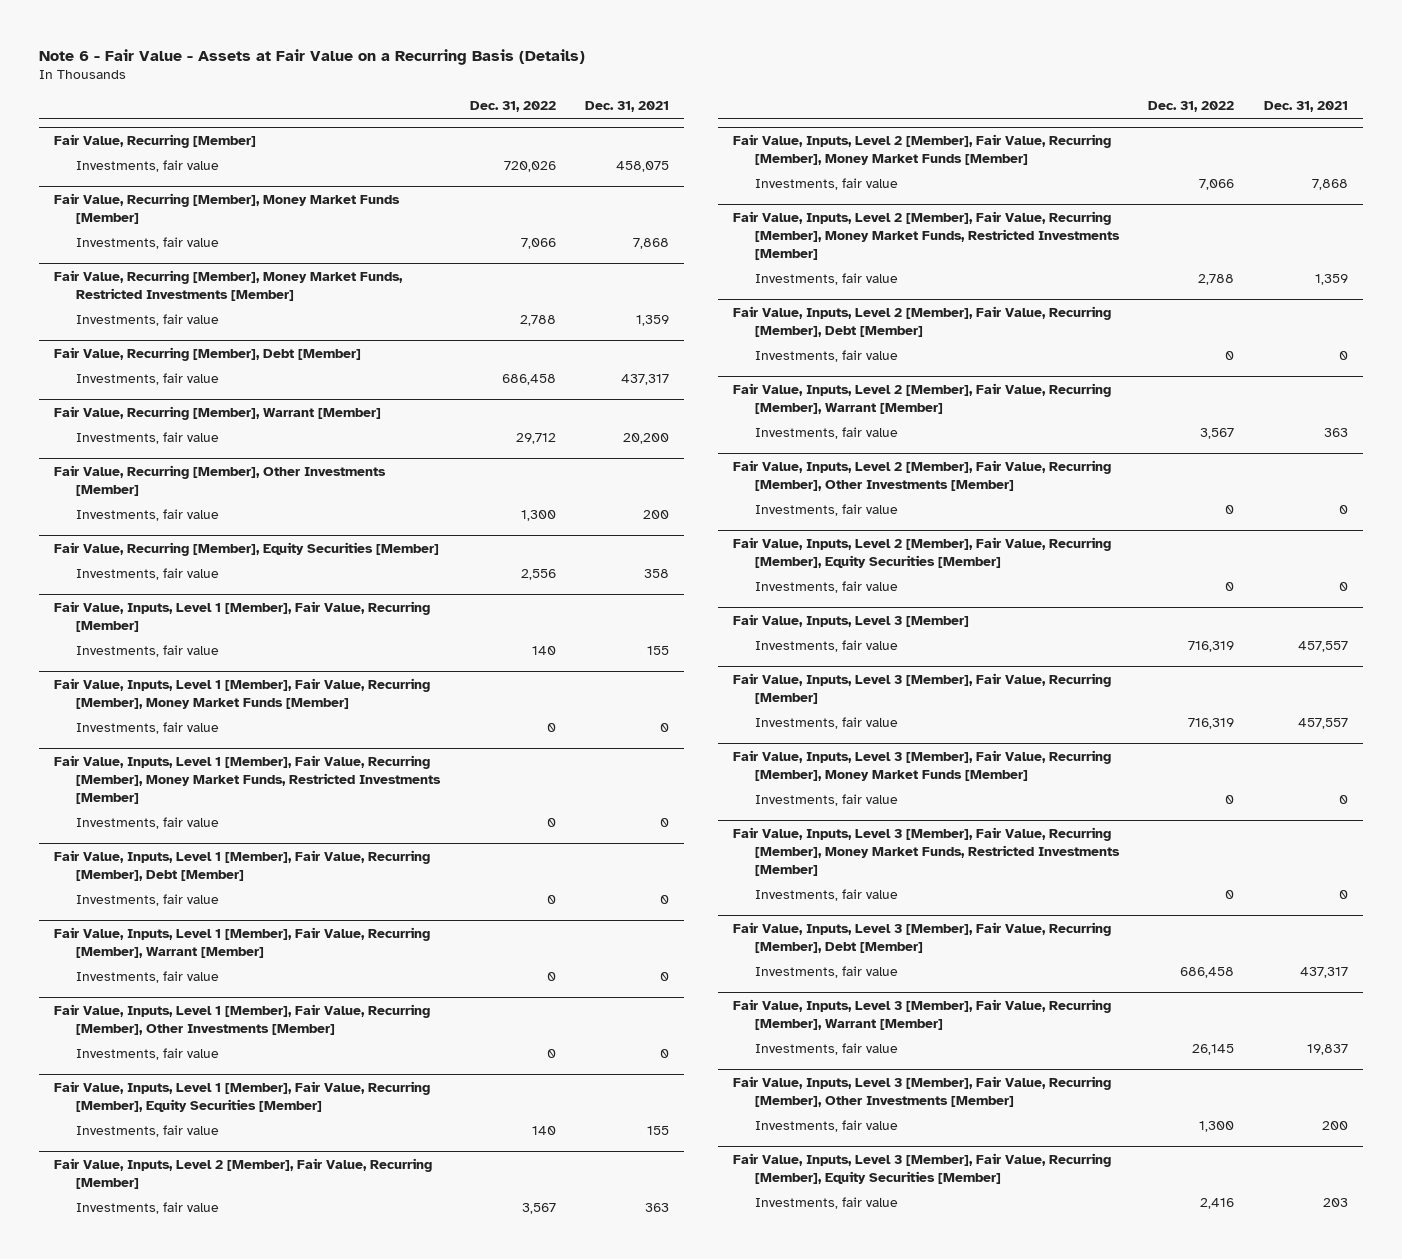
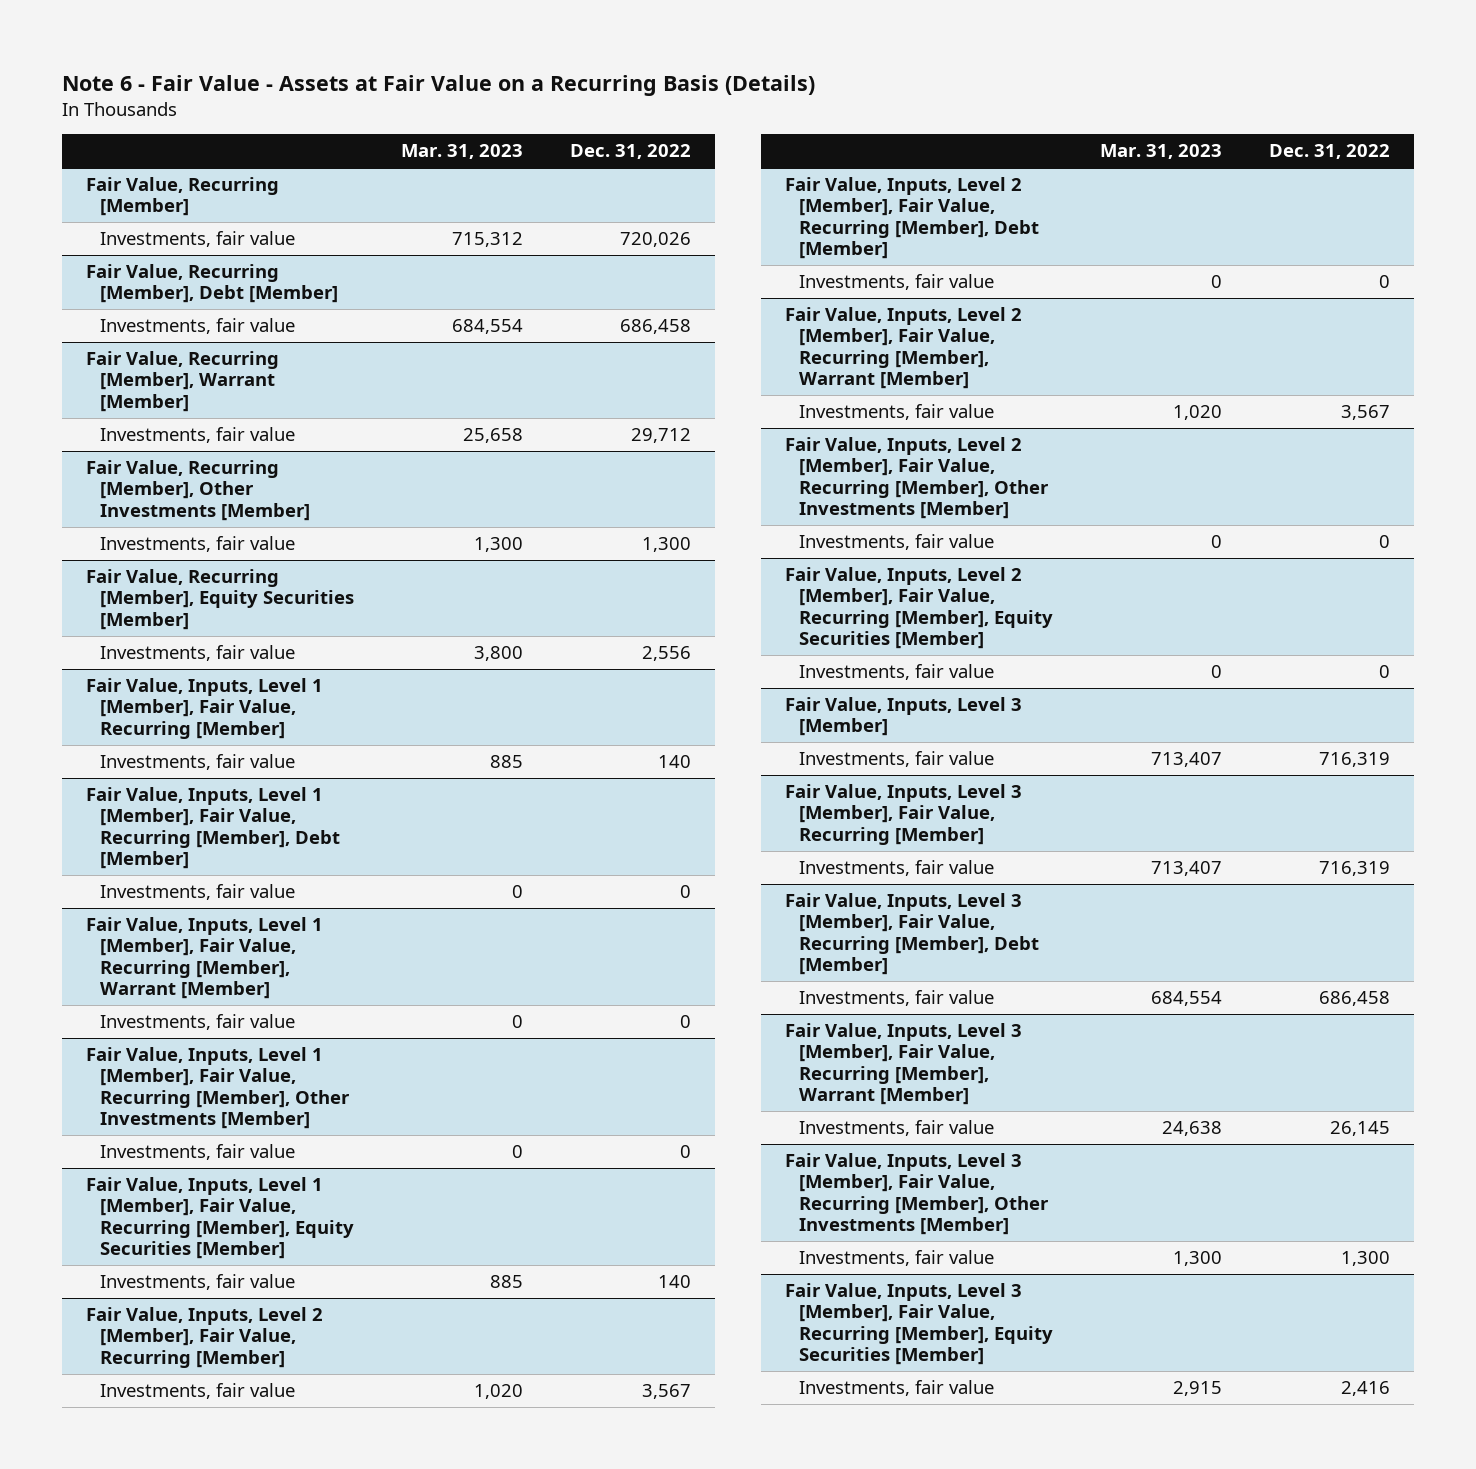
- | Dec. 31, 2022 | Dec. 31, 2021
+ | Mar. 31, 2023 | Dec. 31, 2022
- Fair Value, Recurring [Member], Money Market Funds [Member]
- Investments, fair value | 7,066 | 7,868
- Fair Value, Recurring [Member], Money Market Funds, Restricted Investments [Member]
- Investments, fair value | 2,788 | 1,359
- Fair Value, Inputs, Level 1 [Member], Fair Value, Recurring [Member], Money Market Funds [Member]
- Investments, fair value | 0 | 0
- Fair Value, Inputs, Level 1 [Member], Fair Value, Recurring [Member], Money Market Funds, Restricted Investments [Member]
- Investments, fair value | 0 | 0
- Fair Value, Inputs, Level 2 [Member], Fair Value, Recurring [Member], Money Market Funds [Member]
- Investments, fair value | 7,066 | 7,868
- Fair Value, Inputs, Level 2 [Member], Fair Value, Recurring [Member], Money Market Funds, Restricted Investments [Member]
- Investments, fair value | 2,788 | 1,359
- Fair Value, Inputs, Level 3 [Member], Fair Value, Recurring [Member], Money Market Funds [Member]
- Investments, fair value | 0 | 0
- Fair Value, Inputs, Level 3 [Member], Fair Value, Recurring [Member], Money Market Funds, Restricted Investments [Member]
- Investments, fair value | 0 | 0

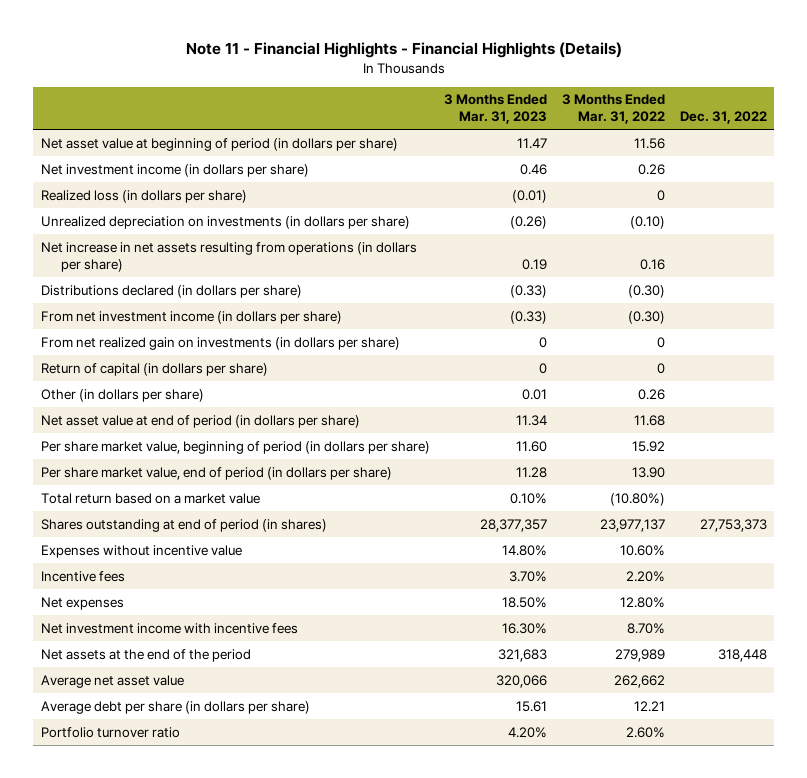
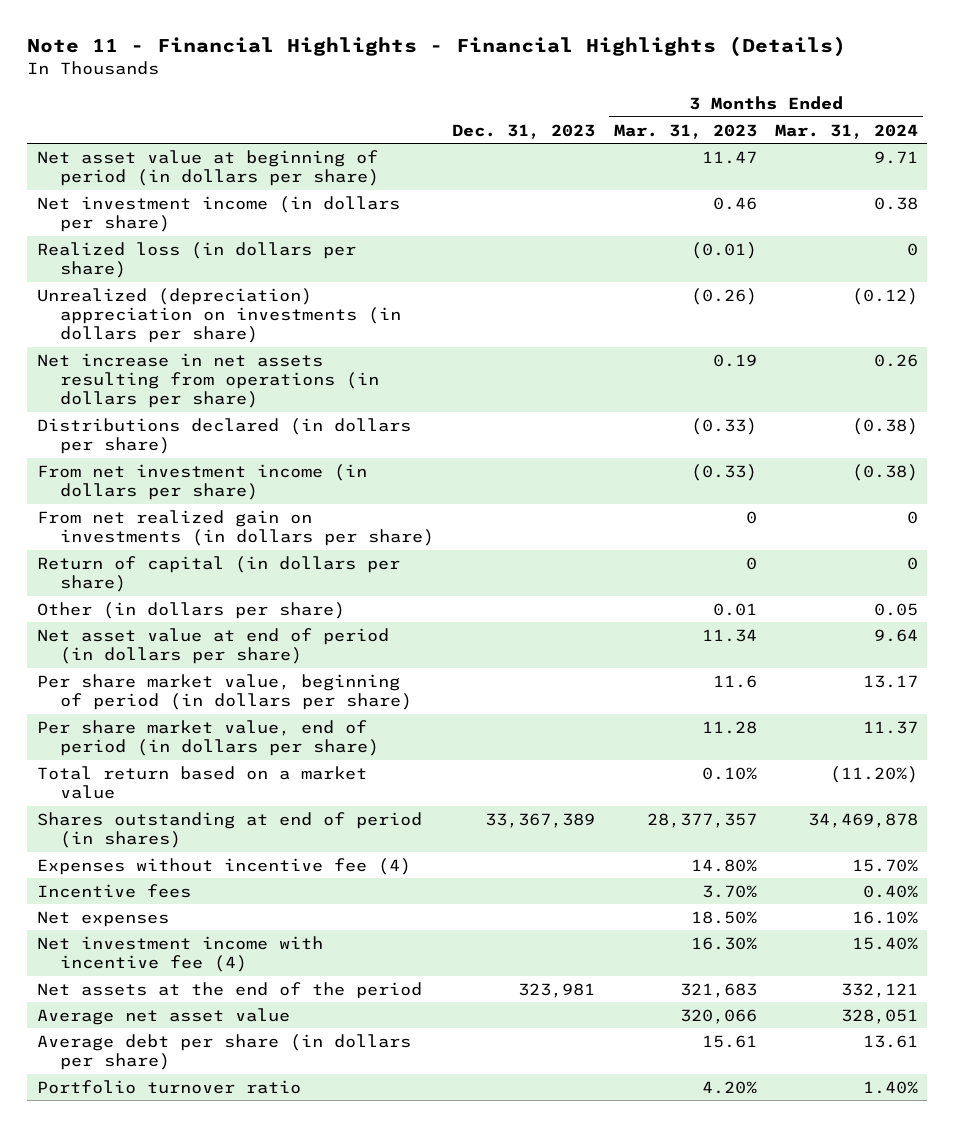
- | 3 Months Ended Mar. 31, 2023 | 3 Months Ended Mar. 31, 2022 | Dec. 31, 2022
+ | Dec. 31, 2023 | 3 Months Ended Mar. 31, 2023 | 3 Months Ended Mar. 31, 2024
- Unrealized depreciation on investments (in dollars per share) | (0.26) | (0.10) |
+ Unrealized (depreciation) appreciation on investments (in dollars per share) | | (0.26) | (0.12)
- Per share market value, beginning of period (in dollars per share) | 11.60 | 15.92 |
+ Per share market value, beginning of period (in dollars per share) | | 11.6 | 13.17
- Expenses without incentive value | 14.80% | 10.60% |
+ Expenses without incentive fee (4) | | 14.80% | 15.70%
- Net investment income with incentive fees | 16.30% | 8.70% |
+ Net investment income with incentive fee (4) | | 16.30% | 15.40%

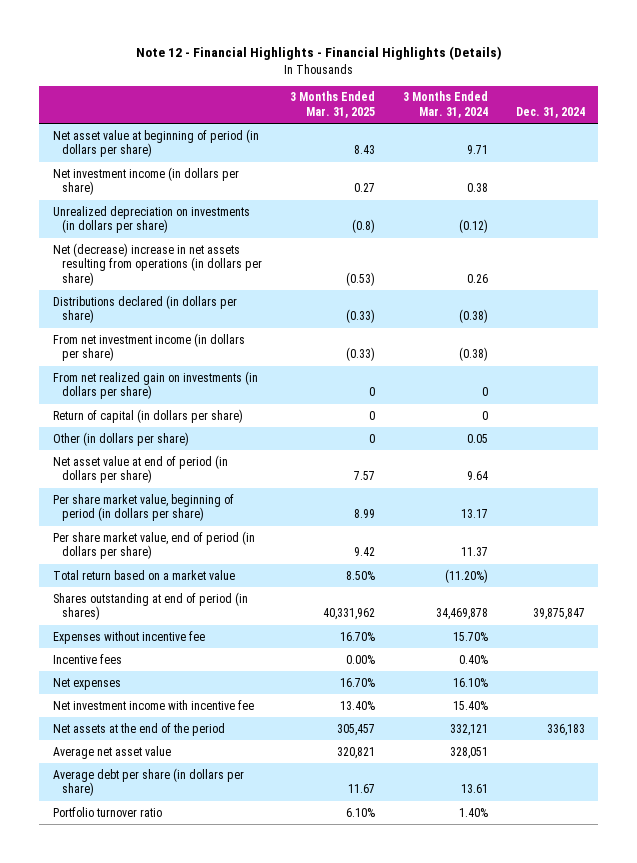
- Note 11 - Financial Highlights - Financial Highlights (Details)
+ Note 12 - Financial Highlights - Financial Highlights (Details)
- | Dec. 31, 2023 | 3 Months Ended Mar. 31, 2023 | 3 Months Ended Mar. 31, 2024
+ | 3 Months Ended Mar. 31, 2025 | 3 Months Ended Mar. 31, 2024 | Dec. 31, 2024
- Realized loss (in dollars per share) | | (0.01) | 0
- Unrealized (depreciation) appreciation on investments (in dollars per share) | | (0.26) | (0.12)
- Net increase in net assets resulting from operations (in dollars per share) | | 0.19 | 0.26
+ Unrealized depreciation on investments (in dollars per share) | (0.8) | (0.12) |
+ Net (decrease) increase in net assets resulting from operations (in dollars per share) | (0.53) | 0.26 |
- Expenses without incentive fee (4) | | 14.80% | 15.70%
+ Expenses without incentive fee | 16.70% | 15.70% |
- Net investment income with incentive fee (4) | | 16.30% | 15.40%
+ Net investment income with incentive fee | 13.40% | 15.40% |

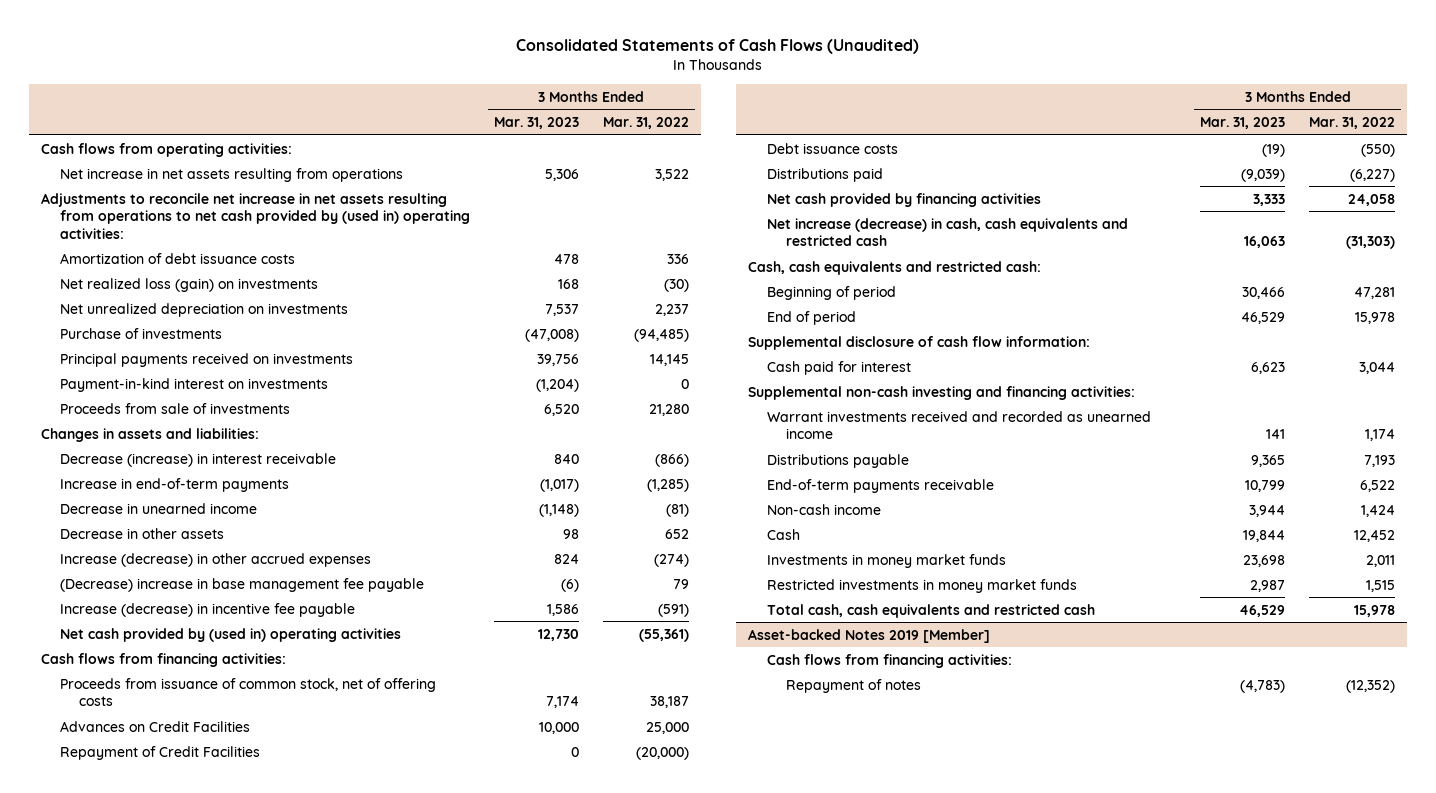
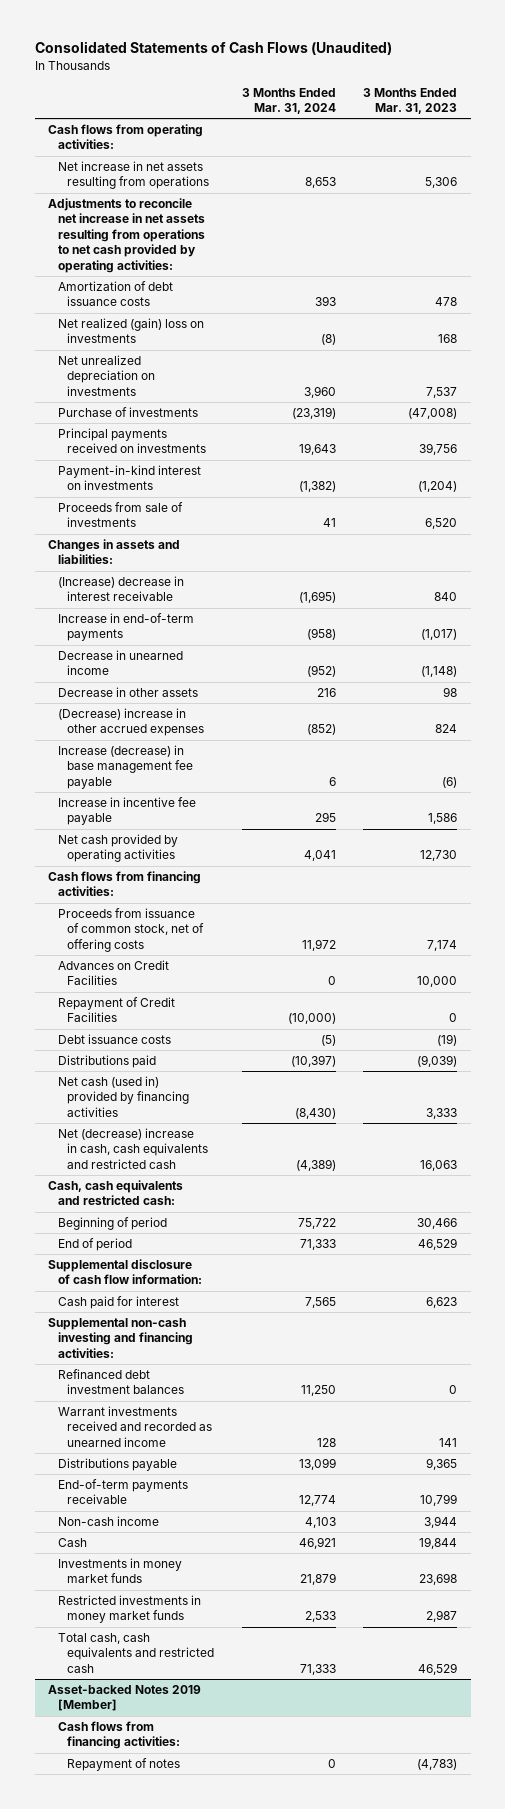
- | 3 Months Ended Mar. 31, 2023 | 3 Months Ended Mar. 31, 2022
+ | 3 Months Ended Mar. 31, 2024 | 3 Months Ended Mar. 31, 2023
- Adjustments to reconcile net increase in net assets resulting from operations to net cash provided by (used in) operating activities:
+ Adjustments to reconcile net increase in net assets resulting from operations to net cash provided by operating activities:
- Net realized loss (gain) on investments | 168 | (30)
+ Net realized (gain) loss on investments | (8) | 168
- Decrease (increase) in interest receivable | 840 | (866)
+ (Increase) decrease in interest receivable | (1,695) | 840
- Increase (decrease) in other accrued expenses | 824 | (274)
- (Decrease) increase in base management fee payable | (6) | 79
- Increase (decrease) in incentive fee payable | 1,586 | (591)
- Net cash provided by (used in) operating activities | 12,730 | (55,361)
+ (Decrease) increase in other accrued expenses | (852) | 824
+ Increase (decrease) in base management fee payable | 6 | (6)
+ Increase in incentive fee payable | 295 | 1,586
+ Net cash provided by operating activities | 4,041 | 12,730
- Net cash provided by financing activities | 3,333 | 24,058
- Net increase (decrease) in cash, cash equivalents and restricted cash | 16,063 | (31,303)
+ Net cash (used in) provided by financing activities | (8,430) | 3,333
+ Net (decrease) increase in cash, cash equivalents and restricted cash | (4,389) | 16,063
+ Refinanced debt investment balances | 11,250 | 0

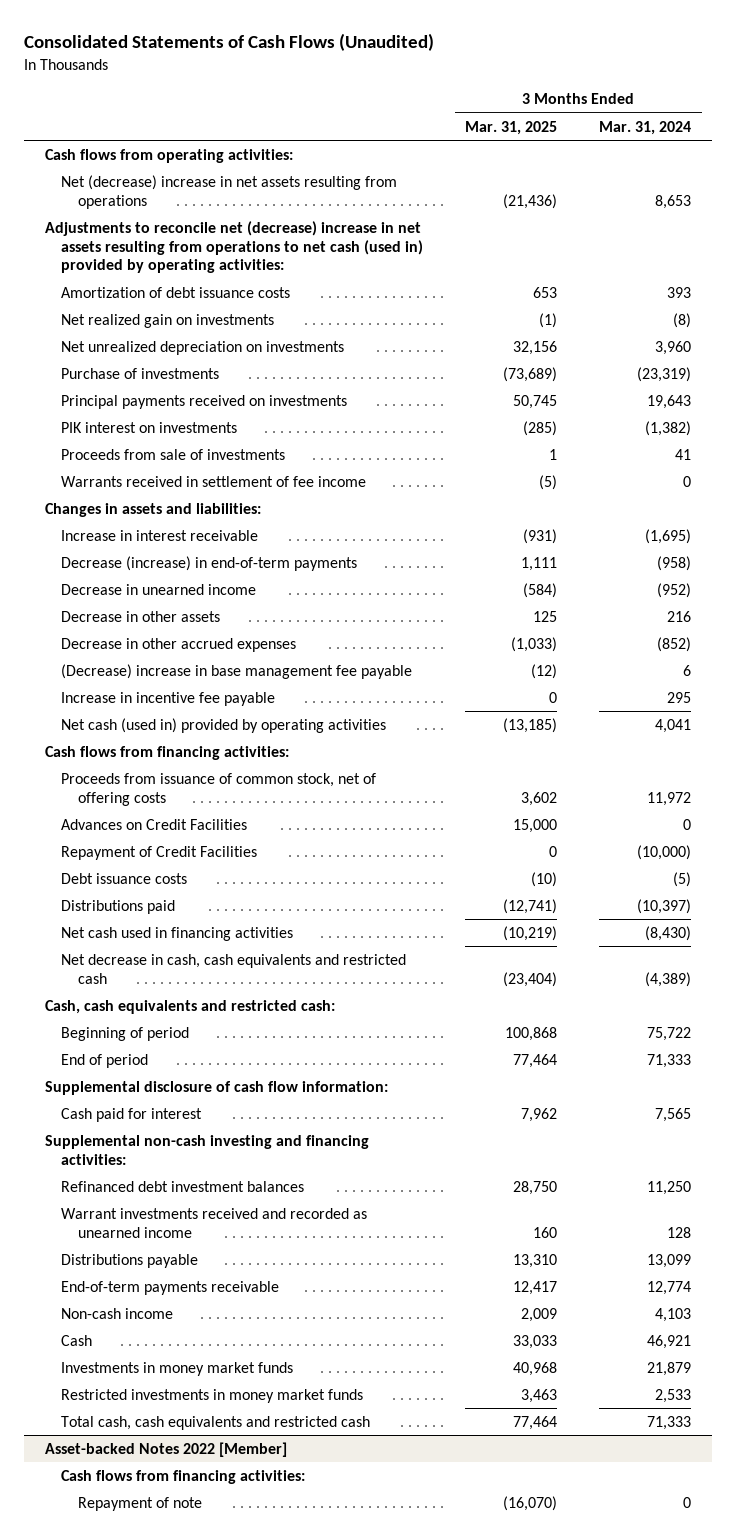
- | 3 Months Ended Mar. 31, 2024 | 3 Months Ended Mar. 31, 2023
+ | 3 Months Ended Mar. 31, 2025 | 3 Months Ended Mar. 31, 2024
- Net increase in net assets resulting from operations | 8,653 | 5,306
- Adjustments to reconcile net increase in net assets resulting from operations to net cash provided by operating activities:
+ Net (decrease) increase in net assets resulting from operations | (21,436) | 8,653
+ Adjustments to reconcile net (decrease) increase in net assets resulting from operations to net cash (used in) provided by operating activities:
- Net realized (gain) loss on investments | (8) | 168
+ Net realized gain on investments | (1) | (8)
- Payment-in-kind interest on investments | (1,382) | (1,204)
+ PIK interest on investments | (285) | (1,382)
+ Warrants received in settlement of fee income | (5) | 0
- (Increase) decrease in interest receivable | (1,695) | 840
- Increase in end-of-term payments | (958) | (1,017)
+ Increase in interest receivable | (931) | (1,695)
+ Decrease (increase) in end-of-term payments | 1,111 | (958)
- (Decrease) increase in other accrued expenses | (852) | 824
- Increase (decrease) in base management fee payable | 6 | (6)
+ Decrease in other accrued expenses | (1,033) | (852)
+ (Decrease) increase in base management fee payable | (12) | 6
- Net cash provided by operating activities | 4,041 | 12,730
+ Net cash (used in) provided by operating activities | (13,185) | 4,041
- Net cash (used in) provided by financing activities | (8,430) | 3,333
- Net (decrease) increase in cash, cash equivalents and restricted cash | (4,389) | 16,063
+ Net cash used in financing activities | (10,219) | (8,430)
+ Net decrease in cash, cash equivalents and restricted cash | (23,404) | (4,389)
- Asset-backed Notes 2019 [Member]
+ Asset-backed Notes 2022 [Member]
- Repayment of notes | 0 | (4,783)
+ Repayment of note | (16,070) | 0

